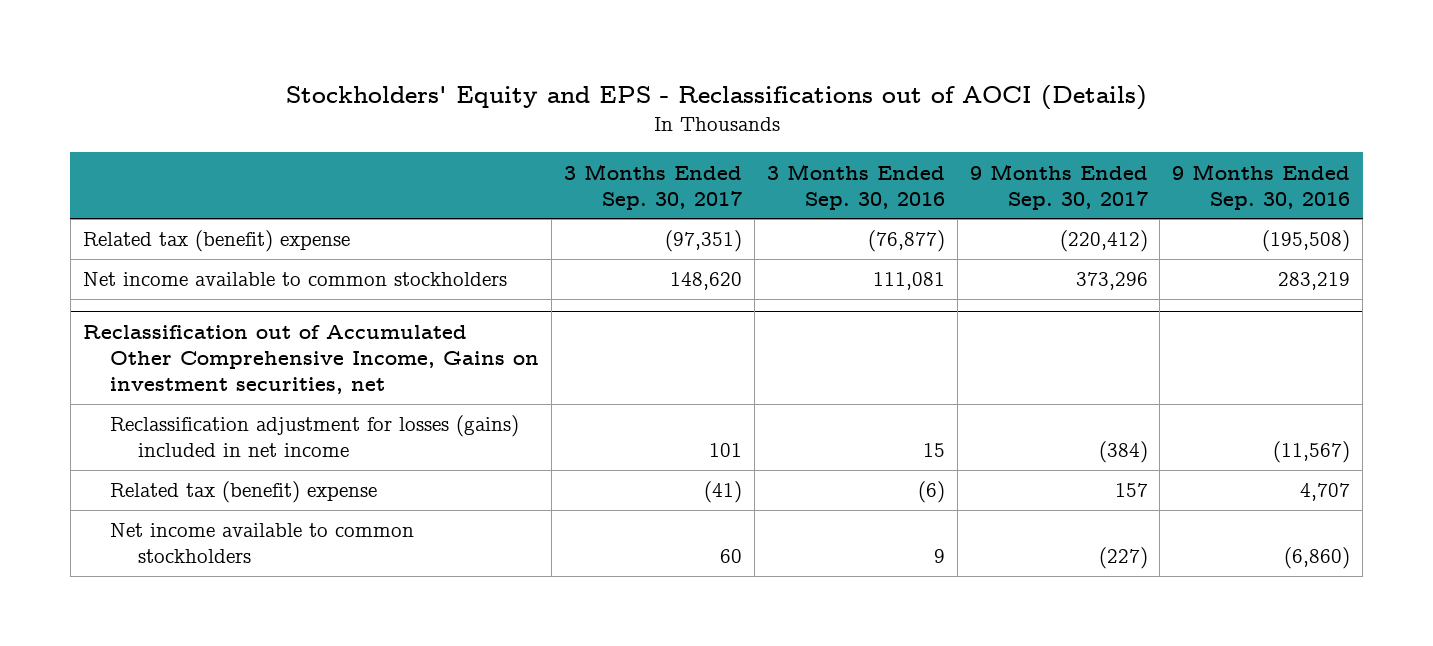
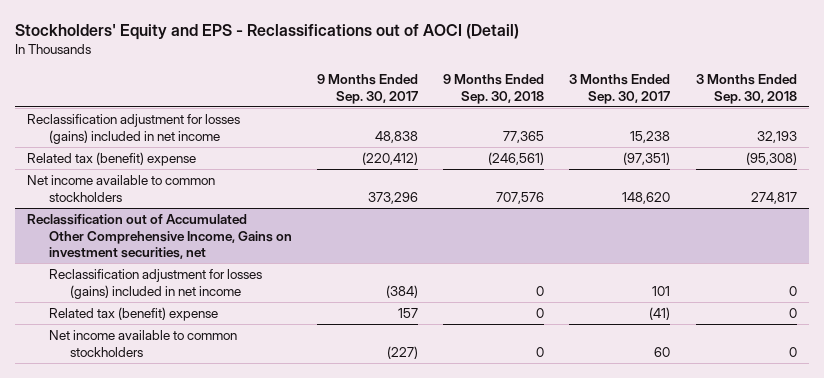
- Stockholders' Equity and EPS - Reclassifications out of AOCI (Details)
+ Stockholders' Equity and EPS - Reclassifications out of AOCI (Detail)
- | 3 Months Ended Sep. 30, 2017 | 3 Months Ended Sep. 30, 2016 | 9 Months Ended Sep. 30, 2017 | 9 Months Ended Sep. 30, 2016
+ | 9 Months Ended Sep. 30, 2017 | 9 Months Ended Sep. 30, 2018 | 3 Months Ended Sep. 30, 2017 | 3 Months Ended Sep. 30, 2018
+ Reclassification adjustment for losses (gains) included in net income | 48,838 | 77,365 | 15,238 | 32,193

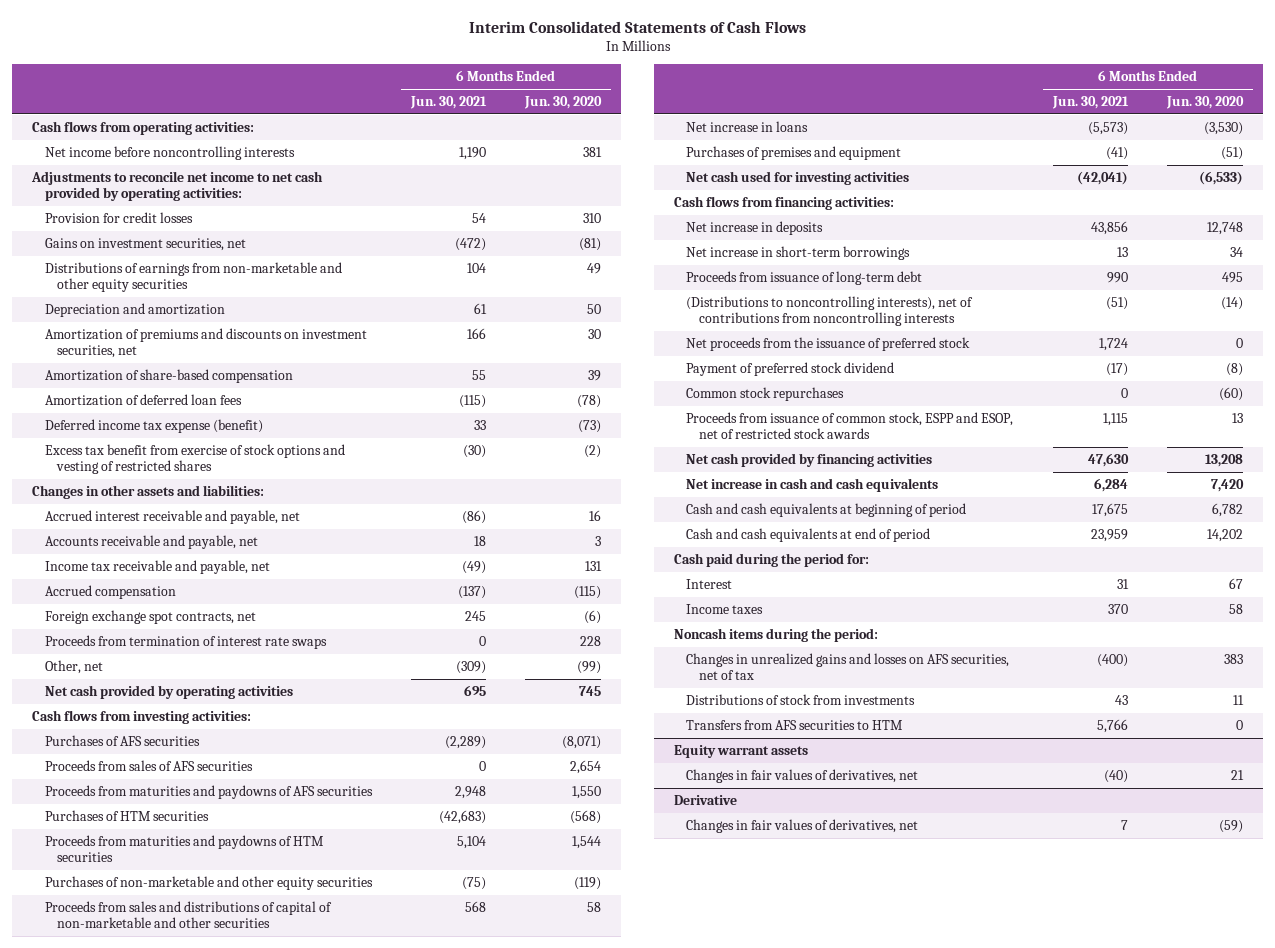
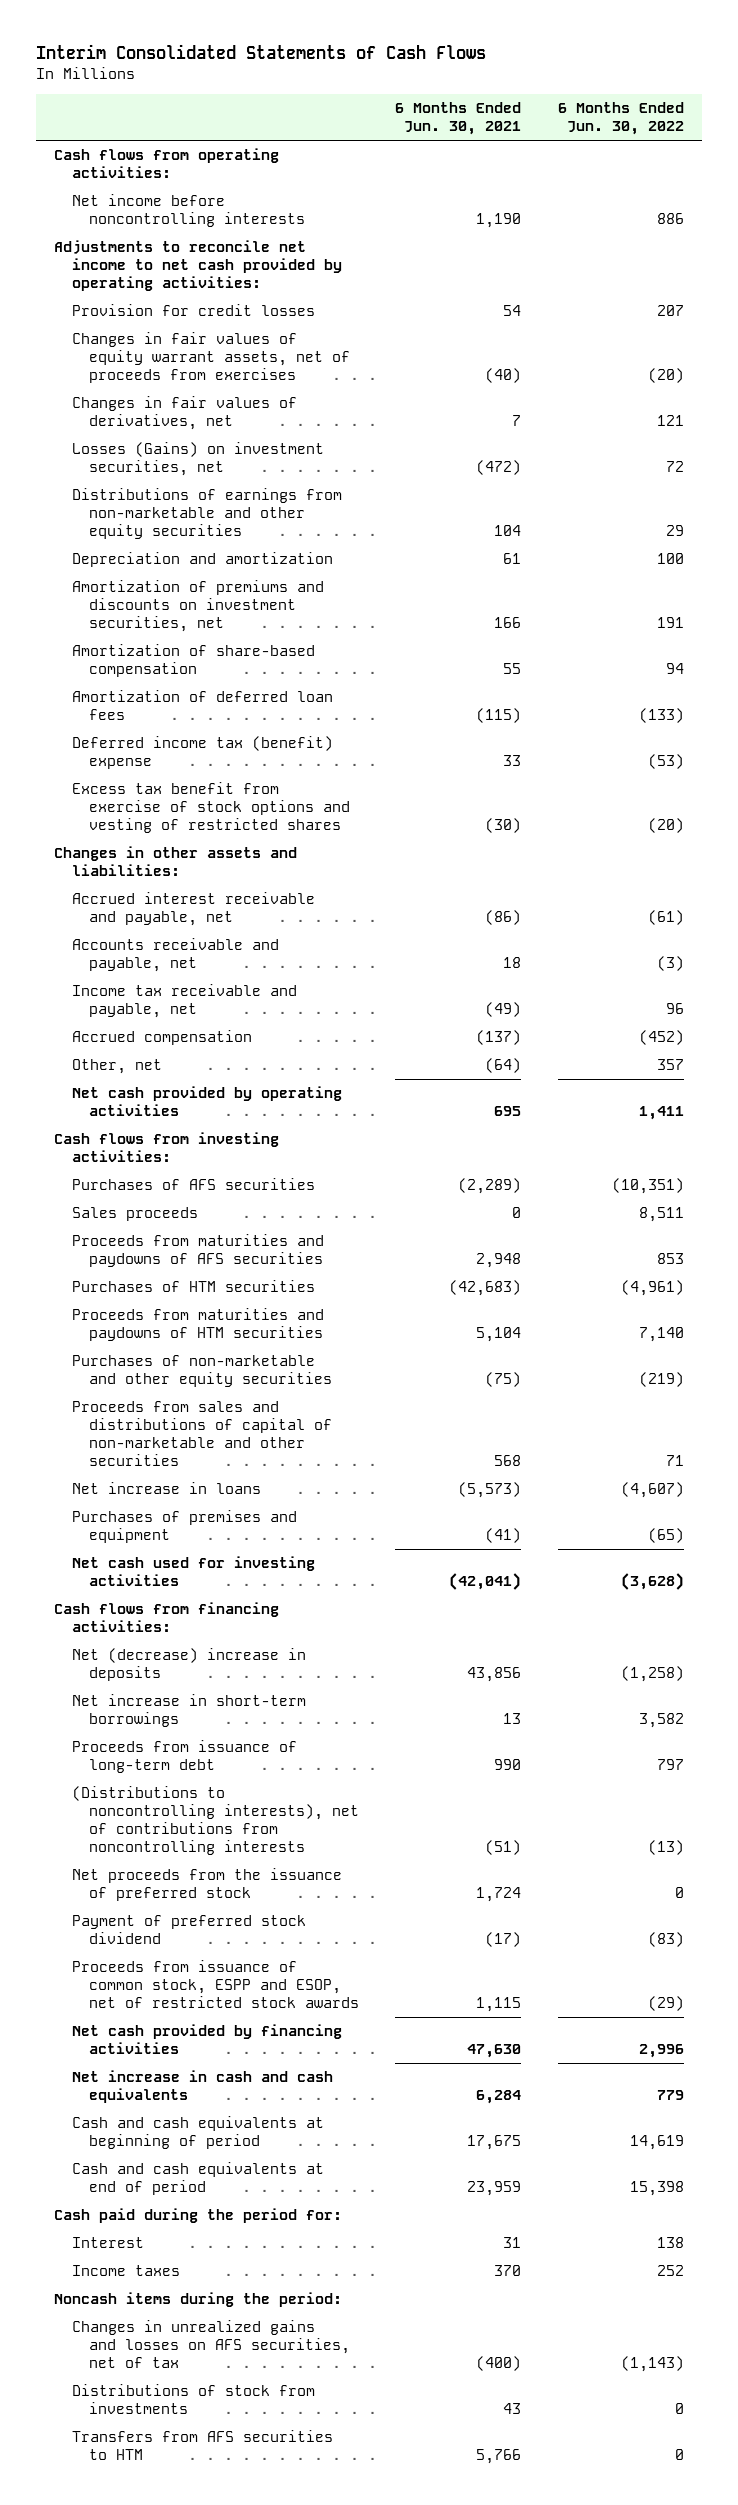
- | 6 Months Ended Jun. 30, 2021 | 6 Months Ended Jun. 30, 2020
+ | 6 Months Ended Jun. 30, 2021 | 6 Months Ended Jun. 30, 2022
- Gains on investment securities, net | (472) | (81)
+ Changes in fair values of equity warrant assets, net of proceeds from exercises | (40) | (20)
+ Changes in fair values of derivatives, net | 7 | 121
+ Losses (Gains) on investment securities, net | (472) | 72
- Deferred income tax expense (benefit) | 33 | (73)
+ Deferred income tax (benefit) expense | 33 | (53)
- Foreign exchange spot contracts, net | 245 | (6)
- Proceeds from termination of interest rate swaps | 0 | 228
- Other, net | (309) | (99)
+ Other, net | (64) | 357
- Proceeds from sales of AFS securities | 0 | 2,654
+ Sales proceeds | 0 | 8,511
- Net increase in deposits | 43,856 | 12,748
+ Net (decrease) increase in deposits | 43,856 | (1,258)
- Common stock repurchases | 0 | (60)
- Equity warrant assets
- Changes in fair values of derivatives, net | (40) | 21
- Derivative
- Changes in fair values of derivatives, net | 7 | (59)

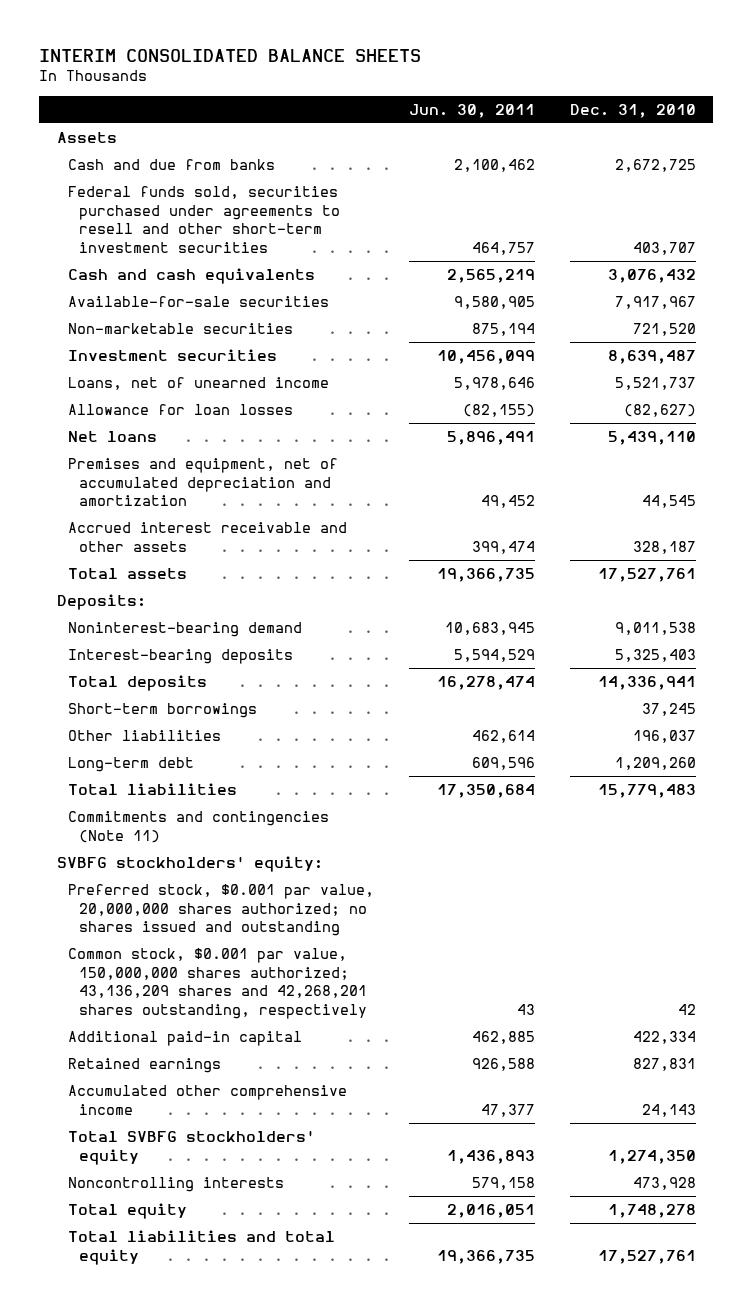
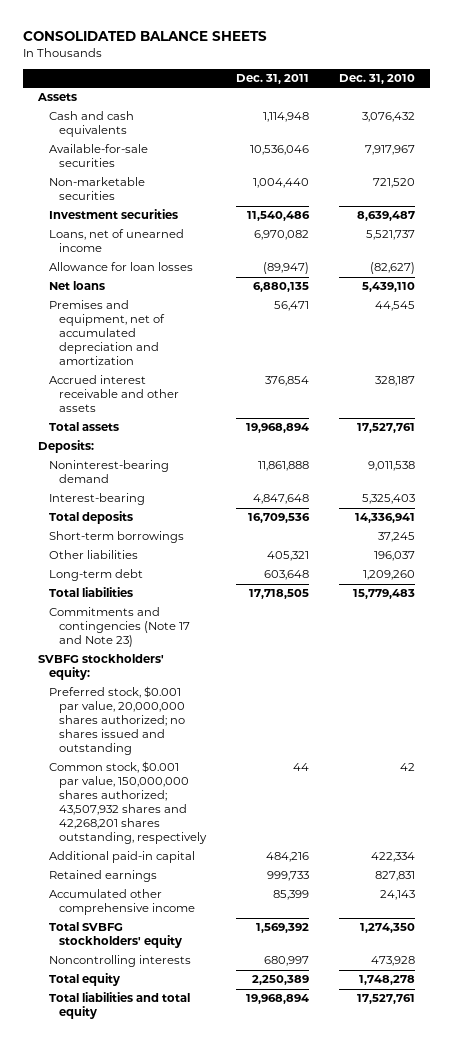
- INTERIM CONSOLIDATED BALANCE SHEETS
+ CONSOLIDATED BALANCE SHEETS
- | Jun. 30, 2011 | Dec. 31, 2010
+ | Dec. 31, 2011 | Dec. 31, 2010
- Cash and due from banks | 2,100,462 | 2,672,725
- Federal funds sold, securities purchased under agreements to resell and other short-term investment securities | 464,757 | 403,707
- Interest-bearing deposits | 5,594,529 | 5,325,403
+ Interest-bearing | 4,847,648 | 5,325,403
- Commitments and contingencies (Note 11)
+ Commitments and contingencies (Note 17 and Note 23)
- Common stock, $0.001 par value, 150,000,000 shares authorized; 43,136,209 shares and 42,268,201 shares outstanding, respectively | 43 | 42
+ Common stock, $0.001 par value, 150,000,000 shares authorized; 43,507,932 shares and 42,268,201 shares outstanding, respectively | 44 | 42

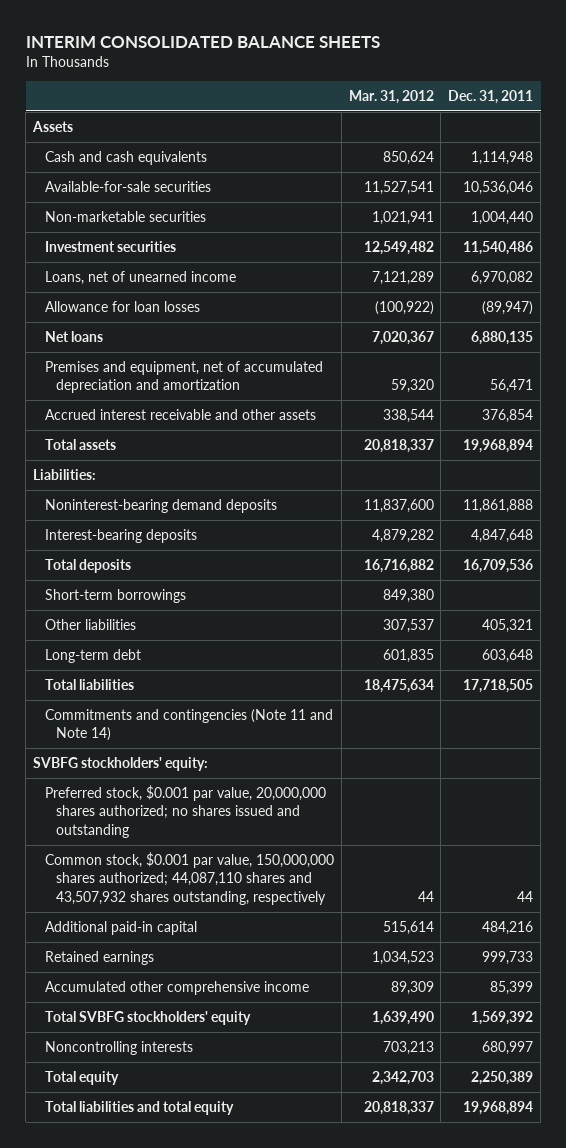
- CONSOLIDATED BALANCE SHEETS
+ INTERIM CONSOLIDATED BALANCE SHEETS
- | Dec. 31, 2011 | Dec. 31, 2010
+ | Mar. 31, 2012 | Dec. 31, 2011
- Deposits:
- Noninterest-bearing demand | 11,861,888 | 9,011,538
- Interest-bearing | 4,847,648 | 5,325,403
+ Liabilities:
+ Noninterest-bearing demand deposits | 11,837,600 | 11,861,888
+ Interest-bearing deposits | 4,879,282 | 4,847,648
- Commitments and contingencies (Note 17 and Note 23)
+ Commitments and contingencies (Note 11 and Note 14)
- Common stock, $0.001 par value, 150,000,000 shares authorized; 43,507,932 shares and 42,268,201 shares outstanding, respectively | 44 | 42
+ Common stock, $0.001 par value, 150,000,000 shares authorized; 44,087,110 shares and 43,507,932 shares outstanding, respectively | 44 | 44

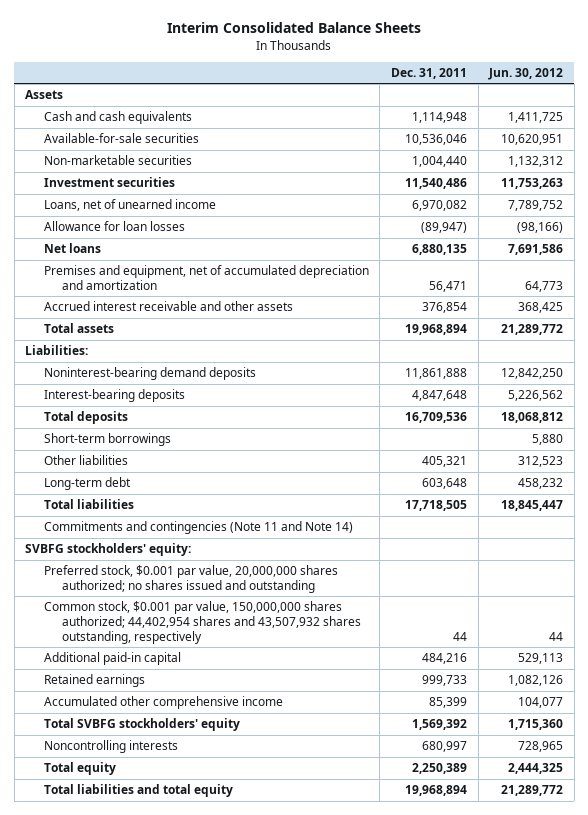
- INTERIM CONSOLIDATED BALANCE SHEETS
+ Interim Consolidated Balance Sheets
- | Mar. 31, 2012 | Dec. 31, 2011
+ | Dec. 31, 2011 | Jun. 30, 2012
- Common stock, $0.001 par value, 150,000,000 shares authorized; 44,087,110 shares and 43,507,932 shares outstanding, respectively | 44 | 44
+ Common stock, $0.001 par value, 150,000,000 shares authorized; 44,402,954 shares and 43,507,932 shares outstanding, respectively | 44 | 44

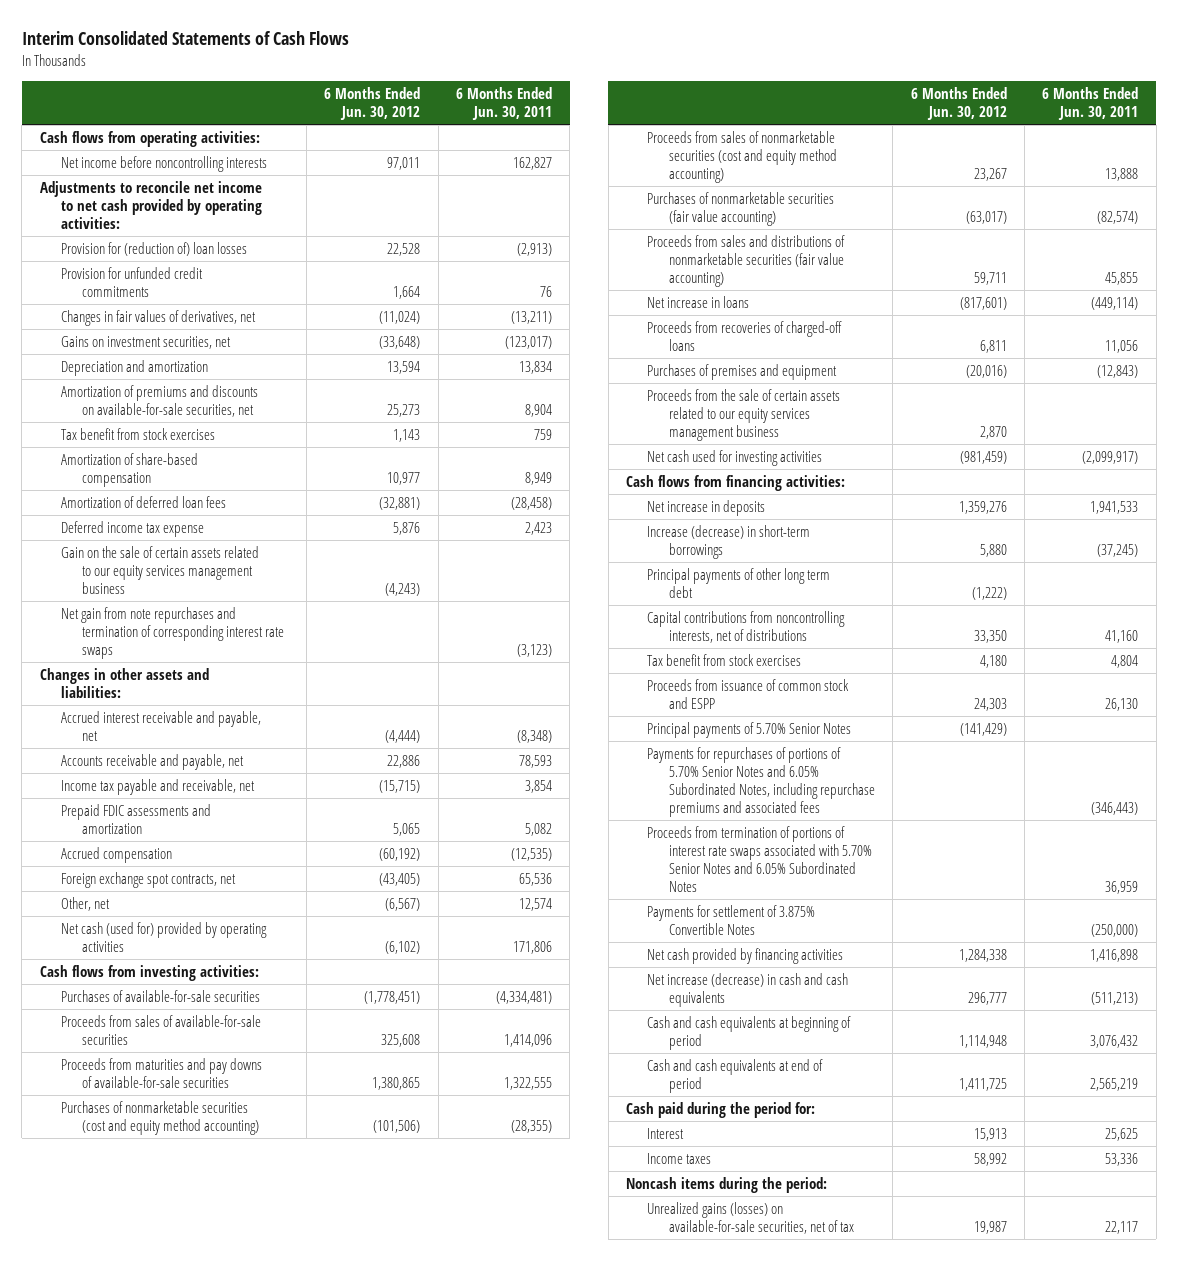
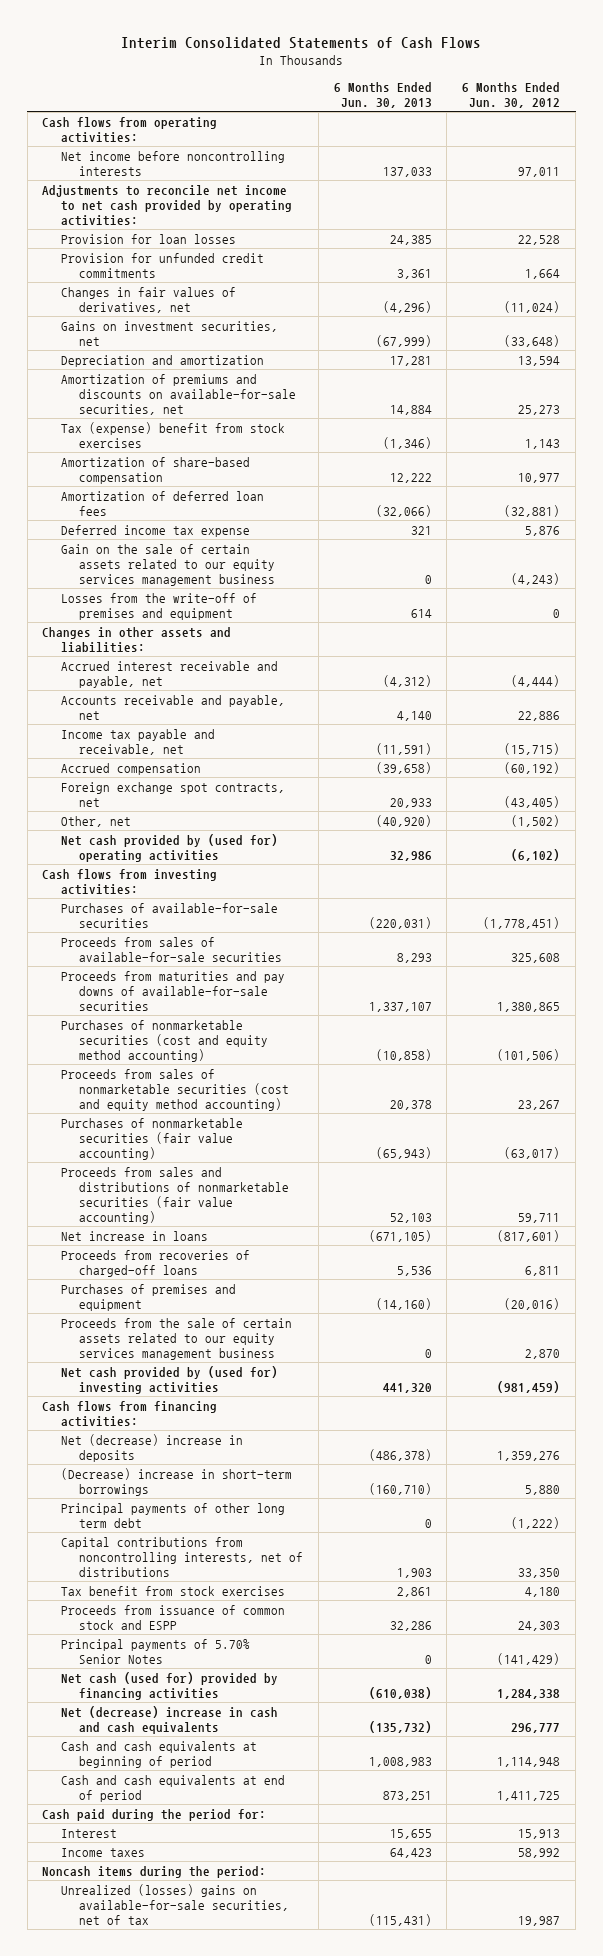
- | 6 Months Ended Jun. 30, 2012 | 6 Months Ended Jun. 30, 2011
+ | 6 Months Ended Jun. 30, 2013 | 6 Months Ended Jun. 30, 2012
- Provision for (reduction of) loan losses | 22,528 | (2,913)
+ Provision for loan losses | 24,385 | 22,528
- Tax benefit from stock exercises | 1,143 | 759
+ Tax (expense) benefit from stock exercises | (1,346) | 1,143
- Net gain from note repurchases and termination of corresponding interest rate swaps | | (3,123)
+ Losses from the write-off of premises and equipment | 614 | 0
- Prepaid FDIC assessments and amortization | 5,065 | 5,082
- Other, net | (6,567) | 12,574
- Net cash (used for) provided by operating activities | (6,102) | 171,806
+ Other, net | (40,920) | (1,502)
+ Net cash provided by (used for) operating activities | 32,986 | (6,102)
- Net cash used for investing activities | (981,459) | (2,099,917)
+ Net cash provided by (used for) investing activities | 441,320 | (981,459)
- Net increase in deposits | 1,359,276 | 1,941,533
- Increase (decrease) in short-term borrowings | 5,880 | (37,245)
+ Net (decrease) increase in deposits | (486,378) | 1,359,276
+ (Decrease) increase in short-term borrowings | (160,710) | 5,880
- Payments for repurchases of portions of 5.70% Senior Notes and 6.05% Subordinated Notes, including repurchase premiums and associated fees | | (346,443)
- Proceeds from termination of portions of interest rate swaps associated with 5.70% Senior Notes and 6.05% Subordinated Notes | | 36,959
- Payments for settlement of 3.875% Convertible Notes | | (250,000)
- Net cash provided by financing activities | 1,284,338 | 1,416,898
- Net increase (decrease) in cash and cash equivalents | 296,777 | (511,213)
+ Net cash (used for) provided by financing activities | (610,038) | 1,284,338
+ Net (decrease) increase in cash and cash equivalents | (135,732) | 296,777
- Unrealized gains (losses) on available-for-sale securities, net of tax | 19,987 | 22,117
+ Unrealized (losses) gains on available-for-sale securities, net of tax | (115,431) | 19,987

